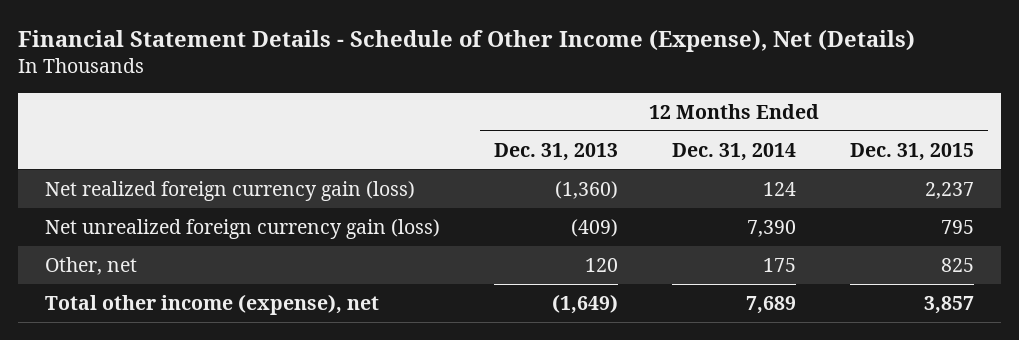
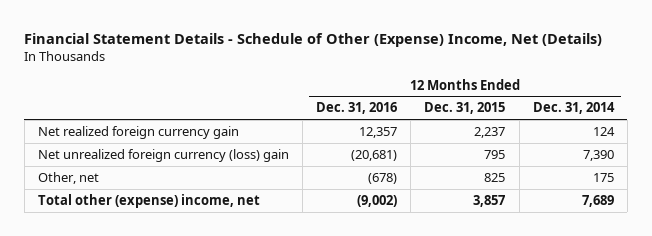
- Financial Statement Details - Schedule of Other Income (Expense), Net (Details)
+ Financial Statement Details - Schedule of Other (Expense) Income, Net (Details)
- | 12 Months Ended Dec. 31, 2013 | 12 Months Ended Dec. 31, 2014 | 12 Months Ended Dec. 31, 2015
+ | 12 Months Ended Dec. 31, 2016 | 12 Months Ended Dec. 31, 2015 | 12 Months Ended Dec. 31, 2014
- Net realized foreign currency gain (loss) | (1,360) | 124 | 2,237
- Net unrealized foreign currency gain (loss) | (409) | 7,390 | 795
+ Net realized foreign currency gain | 12,357 | 2,237 | 124
+ Net unrealized foreign currency (loss) gain | (20,681) | 795 | 7,390
- Total other income (expense), net | (1,649) | 7,689 | 3,857
+ Total other (expense) income, net | (9,002) | 3,857 | 7,689

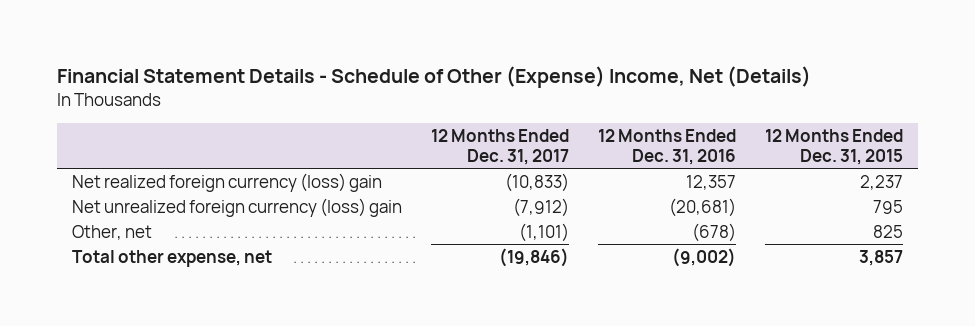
- | 12 Months Ended Dec. 31, 2016 | 12 Months Ended Dec. 31, 2015 | 12 Months Ended Dec. 31, 2014
+ | 12 Months Ended Dec. 31, 2017 | 12 Months Ended Dec. 31, 2016 | 12 Months Ended Dec. 31, 2015
- Net realized foreign currency gain | 12,357 | 2,237 | 124
+ Net realized foreign currency (loss) gain | (10,833) | 12,357 | 2,237
- Total other (expense) income, net | (9,002) | 3,857 | 7,689
+ Total other expense, net | (19,846) | (9,002) | 3,857

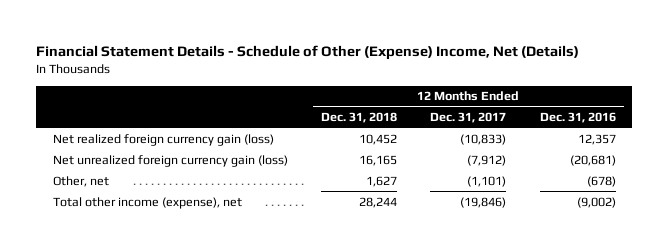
- | 12 Months Ended Dec. 31, 2017 | 12 Months Ended Dec. 31, 2016 | 12 Months Ended Dec. 31, 2015
+ | 12 Months Ended Dec. 31, 2018 | 12 Months Ended Dec. 31, 2017 | 12 Months Ended Dec. 31, 2016
- Net realized foreign currency (loss) gain | (10,833) | 12,357 | 2,237
- Net unrealized foreign currency (loss) gain | (7,912) | (20,681) | 795
+ Net realized foreign currency gain (loss) | 10,452 | (10,833) | 12,357
+ Net unrealized foreign currency gain (loss) | 16,165 | (7,912) | (20,681)
- Total other expense, net | (19,846) | (9,002) | 3,857
+ Total other income (expense), net | 28,244 | (19,846) | (9,002)

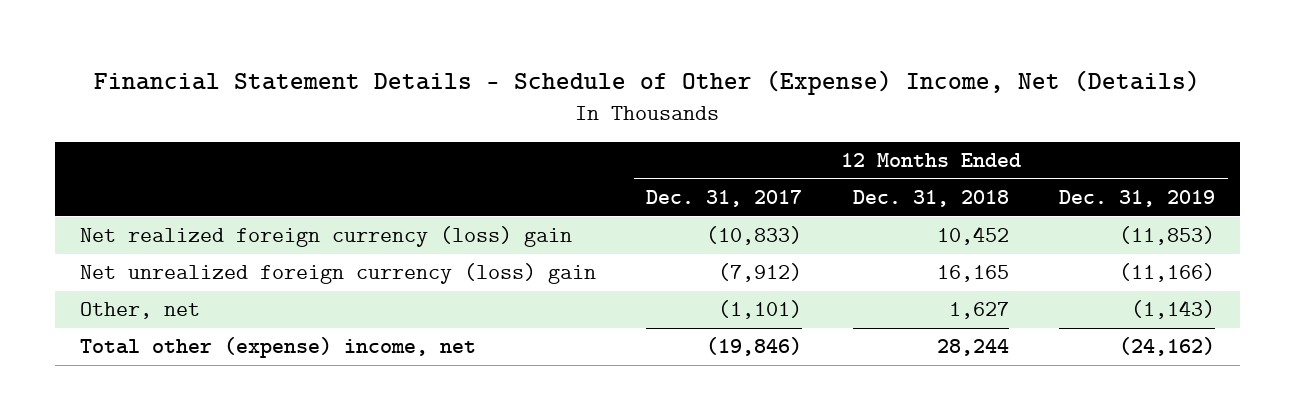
- | 12 Months Ended Dec. 31, 2018 | 12 Months Ended Dec. 31, 2017 | 12 Months Ended Dec. 31, 2016
+ | 12 Months Ended Dec. 31, 2017 | 12 Months Ended Dec. 31, 2018 | 12 Months Ended Dec. 31, 2019
- Net realized foreign currency gain (loss) | 10,452 | (10,833) | 12,357
- Net unrealized foreign currency gain (loss) | 16,165 | (7,912) | (20,681)
+ Net realized foreign currency (loss) gain | (10,833) | 10,452 | (11,853)
+ Net unrealized foreign currency (loss) gain | (7,912) | 16,165 | (11,166)
- Total other income (expense), net | 28,244 | (19,846) | (9,002)
+ Total other (expense) income, net | (19,846) | 28,244 | (24,162)

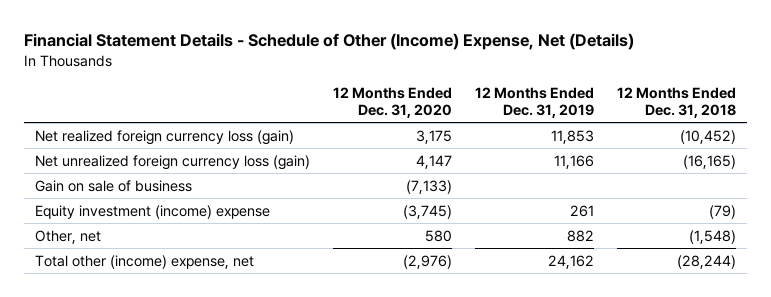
- Financial Statement Details - Schedule of Other (Expense) Income, Net (Details)
+ Financial Statement Details - Schedule of Other (Income) Expense, Net (Details)
- | 12 Months Ended Dec. 31, 2017 | 12 Months Ended Dec. 31, 2018 | 12 Months Ended Dec. 31, 2019
+ | 12 Months Ended Dec. 31, 2020 | 12 Months Ended Dec. 31, 2019 | 12 Months Ended Dec. 31, 2018
- Net realized foreign currency (loss) gain | (10,833) | 10,452 | (11,853)
- Net unrealized foreign currency (loss) gain | (7,912) | 16,165 | (11,166)
- Other, net | (1,101) | 1,627 | (1,143)
- Total other (expense) income, net | (19,846) | 28,244 | (24,162)
+ Net realized foreign currency loss (gain) | 3,175 | 11,853 | (10,452)
+ Net unrealized foreign currency loss (gain) | 4,147 | 11,166 | (16,165)
+ Gain on sale of business | (7,133) | |
+ Equity investment (income) expense | (3,745) | 261 | (79)
+ Other, net | 580 | 882 | (1,548)
+ Total other (income) expense, net | (2,976) | 24,162 | (28,244)

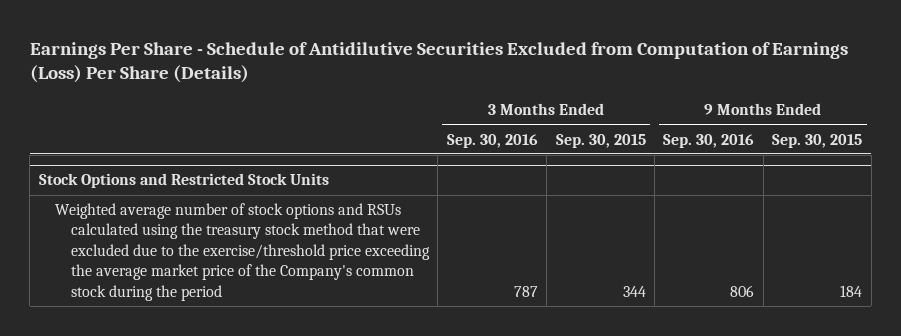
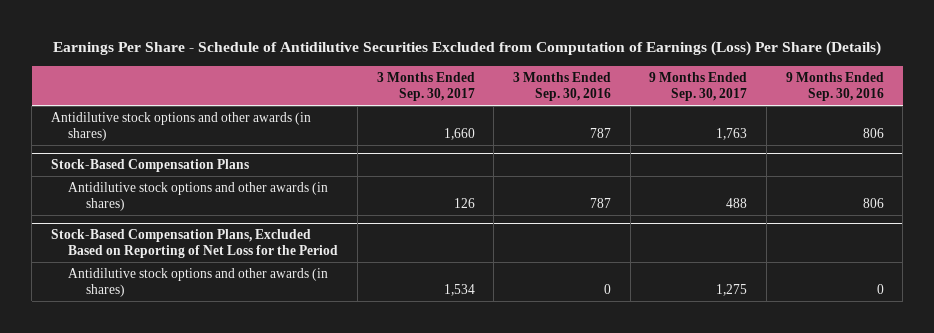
- | 3 Months Ended Sep. 30, 2016 | 3 Months Ended Sep. 30, 2015 | 9 Months Ended Sep. 30, 2016 | 9 Months Ended Sep. 30, 2015
+ | 3 Months Ended Sep. 30, 2017 | 3 Months Ended Sep. 30, 2016 | 9 Months Ended Sep. 30, 2017 | 9 Months Ended Sep. 30, 2016
- Stock Options and Restricted Stock Units
- Weighted average number of stock options and RSUs calculated using the treasury stock method that were excluded due to the exercise/threshold price exceeding the average market price of the Company's common stock during the period | 787 | 344 | 806 | 184
+ Antidilutive stock options and other awards (in shares) | 1,660 | 787 | 1,763 | 806
+ Stock-Based Compensation Plans
+ Antidilutive stock options and other awards (in shares) | 126 | 787 | 488 | 806
+ Stock-Based Compensation Plans, Excluded Based on Reporting of Net Loss for the Period
+ Antidilutive stock options and other awards (in shares) | 1,534 | 0 | 1,275 | 0

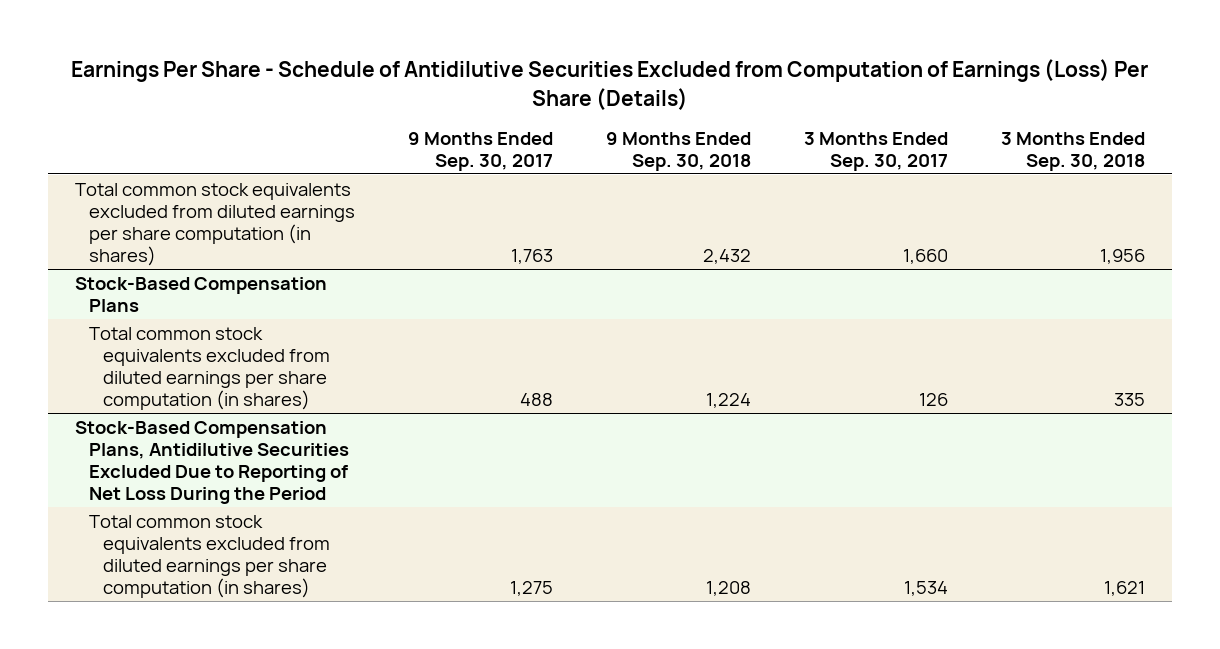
- | 3 Months Ended Sep. 30, 2017 | 3 Months Ended Sep. 30, 2016 | 9 Months Ended Sep. 30, 2017 | 9 Months Ended Sep. 30, 2016
+ | 9 Months Ended Sep. 30, 2017 | 9 Months Ended Sep. 30, 2018 | 3 Months Ended Sep. 30, 2017 | 3 Months Ended Sep. 30, 2018
- Antidilutive stock options and other awards (in shares) | 1,660 | 787 | 1,763 | 806
+ Total common stock equivalents excluded from diluted earnings per share computation (in shares) | 1,763 | 2,432 | 1,660 | 1,956
@ Stock-Based Compensation Plans
- Antidilutive stock options and other awards (in shares) | 126 | 787 | 488 | 806
- Stock-Based Compensation Plans, Excluded Based on Reporting of Net Loss for the Period
- Antidilutive stock options and other awards (in shares) | 1,534 | 0 | 1,275 | 0
@ Stock-Based Compensation Plans
+ Total common stock equivalents excluded from diluted earnings per share computation (in shares) | 488 | 1,224 | 126 | 335
+ Stock-Based Compensation Plans, Antidilutive Securities Excluded Due to Reporting of Net Loss During the Period
+ Total common stock equivalents excluded from diluted earnings per share computation (in shares) | 1,275 | 1,208 | 1,534 | 1,621

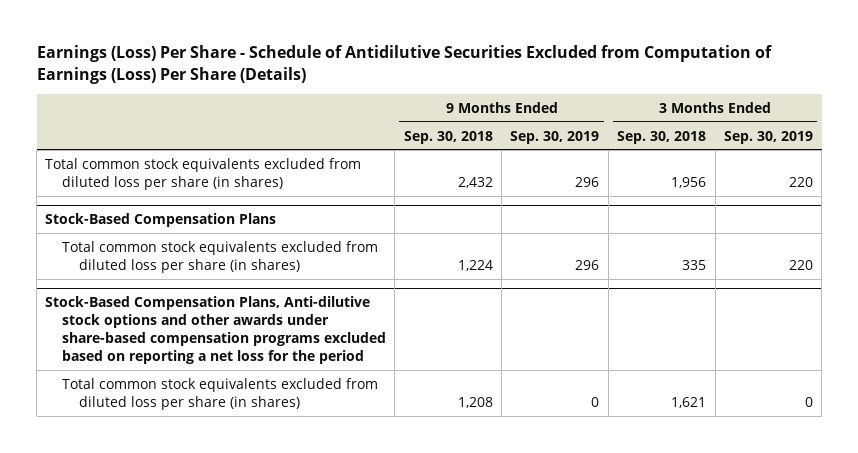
- Earnings Per Share - Schedule of Antidilutive Securities Excluded from Computation of Earnings (Loss) Per Share (Details)
+ Earnings (Loss) Per Share - Schedule of Antidilutive Securities Excluded from Computation of Earnings (Loss) Per Share (Details)
- | 9 Months Ended Sep. 30, 2017 | 9 Months Ended Sep. 30, 2018 | 3 Months Ended Sep. 30, 2017 | 3 Months Ended Sep. 30, 2018
+ | 9 Months Ended Sep. 30, 2018 | 9 Months Ended Sep. 30, 2019 | 3 Months Ended Sep. 30, 2018 | 3 Months Ended Sep. 30, 2019
- Total common stock equivalents excluded from diluted earnings per share computation (in shares) | 1,763 | 2,432 | 1,660 | 1,956
+ Total common stock equivalents excluded from diluted loss per share (in shares) | 2,432 | 296 | 1,956 | 220
@ Stock-Based Compensation Plans
- Total common stock equivalents excluded from diluted earnings per share computation (in shares) | 488 | 1,224 | 126 | 335
- Stock-Based Compensation Plans, Antidilutive Securities Excluded Due to Reporting of Net Loss During the Period
- Total common stock equivalents excluded from diluted earnings per share computation (in shares) | 1,275 | 1,208 | 1,534 | 1,621
@ Stock-Based Compensation Plans
+ Total common stock equivalents excluded from diluted loss per share (in shares) | 1,224 | 296 | 335 | 220
+ Stock-Based Compensation Plans, Anti-dilutive stock options and other awards under share-based compensation programs excluded based on reporting a net loss for the period
+ Total common stock equivalents excluded from diluted loss per share (in shares) | 1,208 | 0 | 1,621 | 0

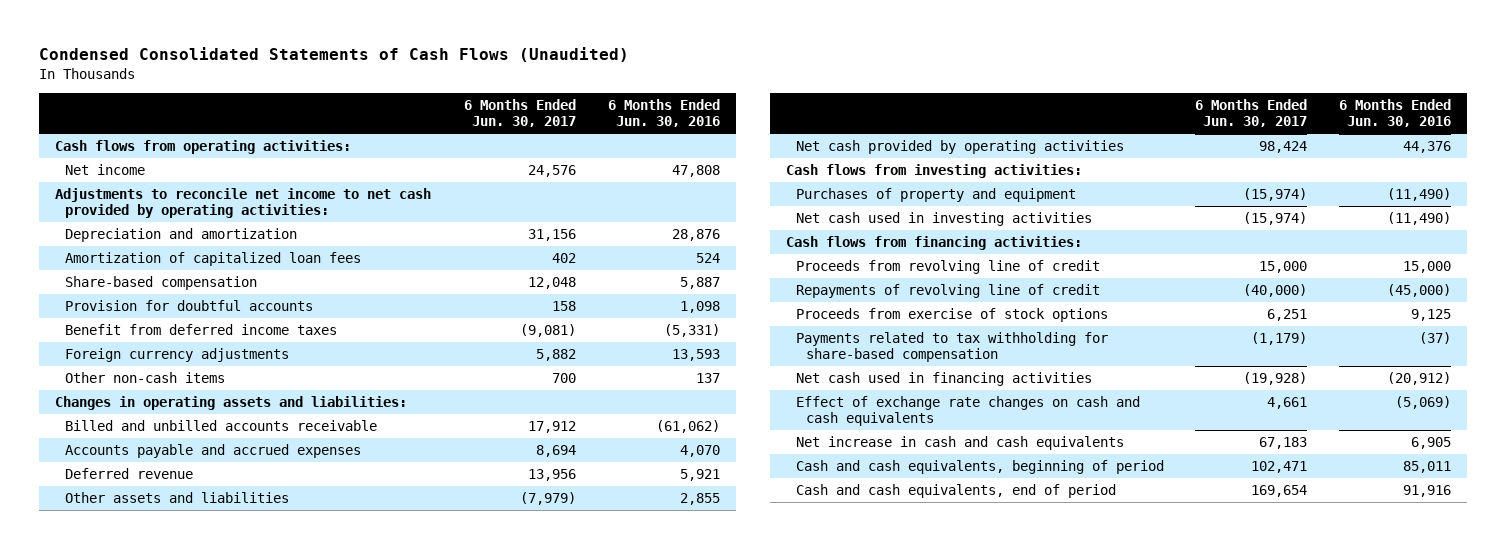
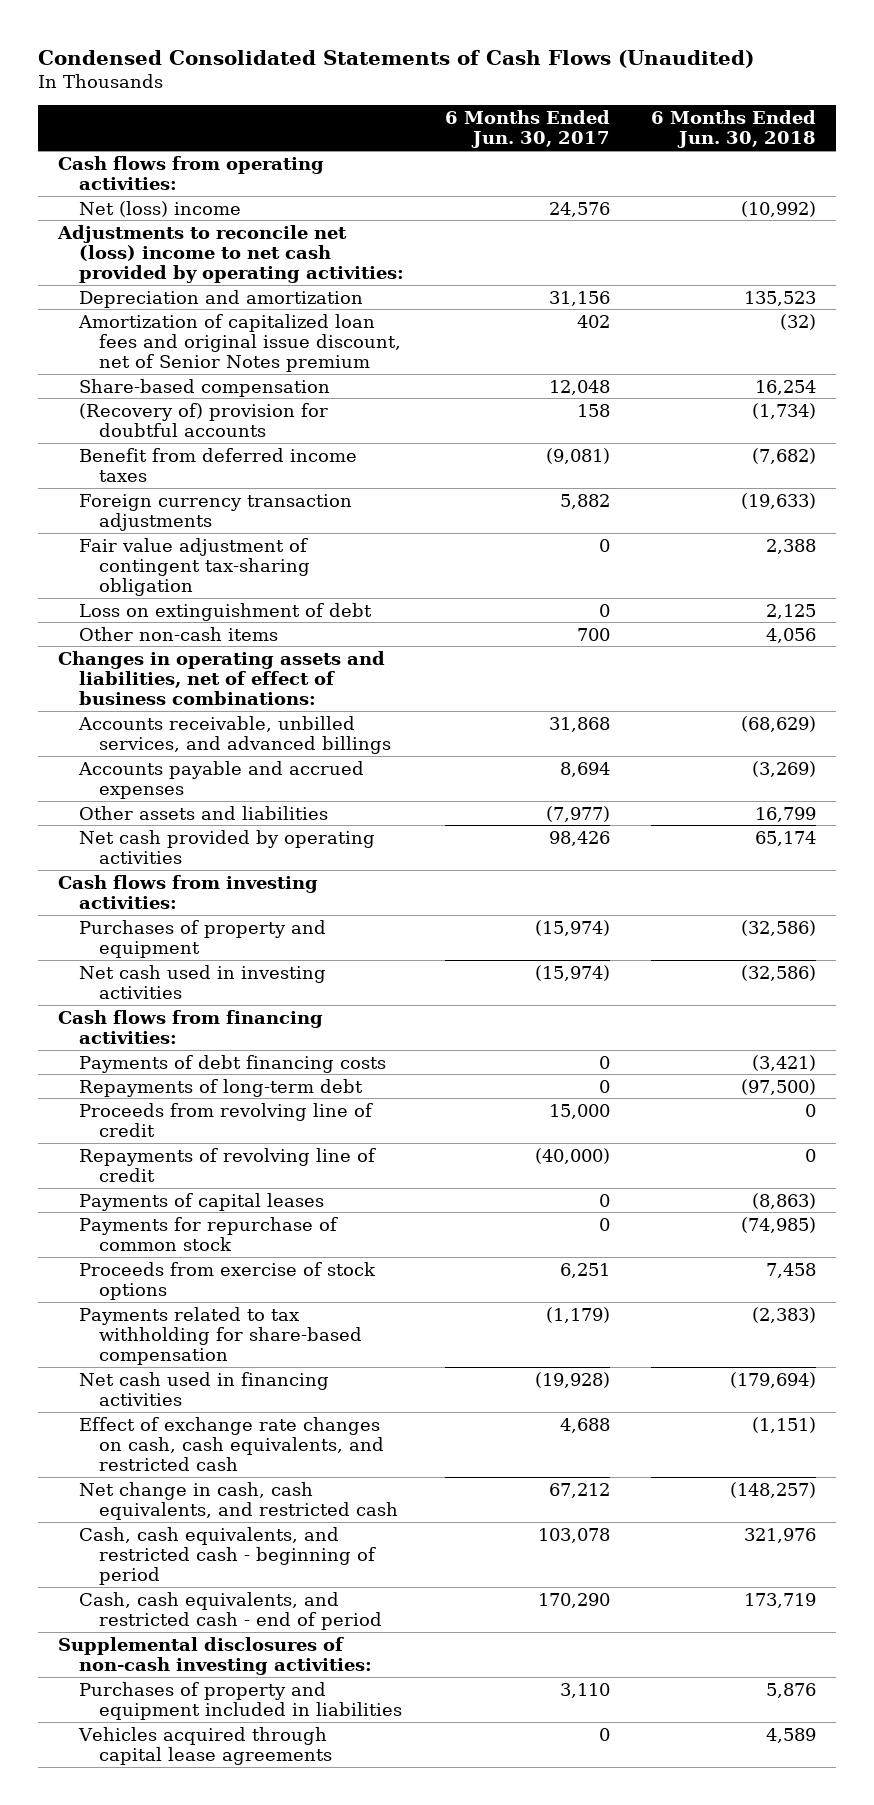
- | 6 Months Ended Jun. 30, 2017 | 6 Months Ended Jun. 30, 2016
+ | 6 Months Ended Jun. 30, 2017 | 6 Months Ended Jun. 30, 2018
- Net income | 24,576 | 47,808
- Adjustments to reconcile net income to net cash provided by operating activities:
+ Net (loss) income | 24,576 | (10,992)
+ Adjustments to reconcile net (loss) income to net cash provided by operating activities:
- Amortization of capitalized loan fees | 402 | 524
+ Amortization of capitalized loan fees and original issue discount, net of Senior Notes premium | 402 | (32)
- Provision for doubtful accounts | 158 | 1,098
+ (Recovery of) provision for doubtful accounts | 158 | (1,734)
- Foreign currency adjustments | 5,882 | 13,593
+ Foreign currency transaction adjustments | 5,882 | (19,633)
+ Fair value adjustment of contingent tax-sharing obligation | 0 | 2,388
+ Loss on extinguishment of debt | 0 | 2,125
- Changes in operating assets and liabilities:
- Billed and unbilled accounts receivable | 17,912 | (61,062)
+ Changes in operating assets and liabilities, net of effect of business combinations:
+ Accounts receivable, unbilled services, and advanced billings | 31,868 | (68,629)
- Deferred revenue | 13,956 | 5,921
- Other assets and liabilities | (7,979) | 2,855
- Net cash provided by operating activities | 98,424 | 44,376
+ Other assets and liabilities | (7,977) | 16,799
+ Net cash provided by operating activities | 98,426 | 65,174
+ Payments of debt financing costs | 0 | (3,421)
+ Repayments of long-term debt | 0 | (97,500)
+ Payments of capital leases | 0 | (8,863)
+ Payments for repurchase of common stock | 0 | (74,985)
- Effect of exchange rate changes on cash and cash equivalents | 4,661 | (5,069)
- Net increase in cash and cash equivalents | 67,183 | 6,905
- Cash and cash equivalents, beginning of period | 102,471 | 85,011
- Cash and cash equivalents, end of period | 169,654 | 91,916
+ Effect of exchange rate changes on cash, cash equivalents, and restricted cash | 4,688 | (1,151)
+ Net change in cash, cash equivalents, and restricted cash | 67,212 | (148,257)
+ Cash, cash equivalents, and restricted cash - beginning of period | 103,078 | 321,976
+ Cash, cash equivalents, and restricted cash - end of period | 170,290 | 173,719
+ Supplemental disclosures of non-cash investing activities:
+ Purchases of property and equipment included in liabilities | 3,110 | 5,876
+ Vehicles acquired through capital lease agreements | 0 | 4,589

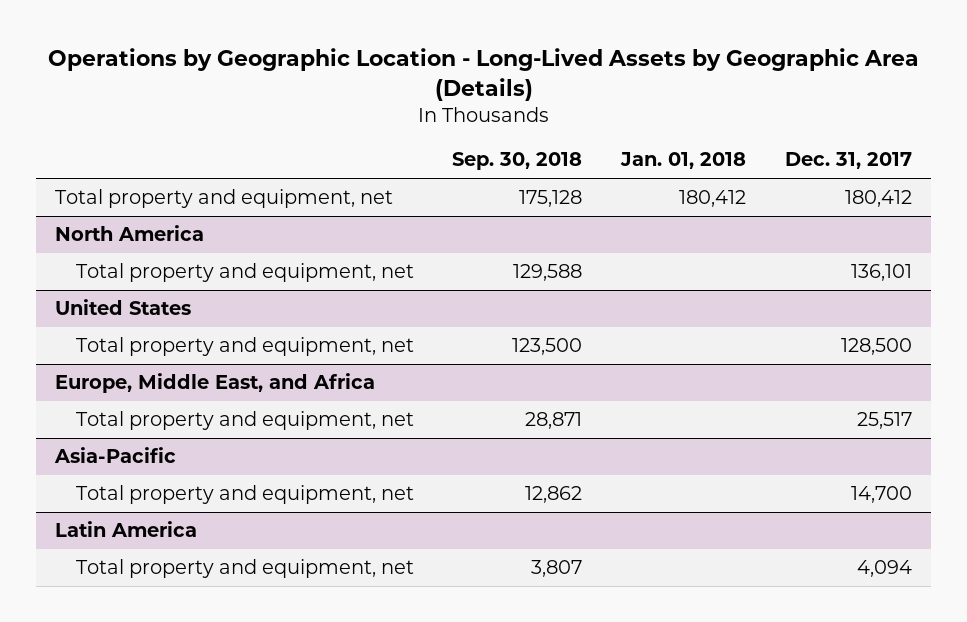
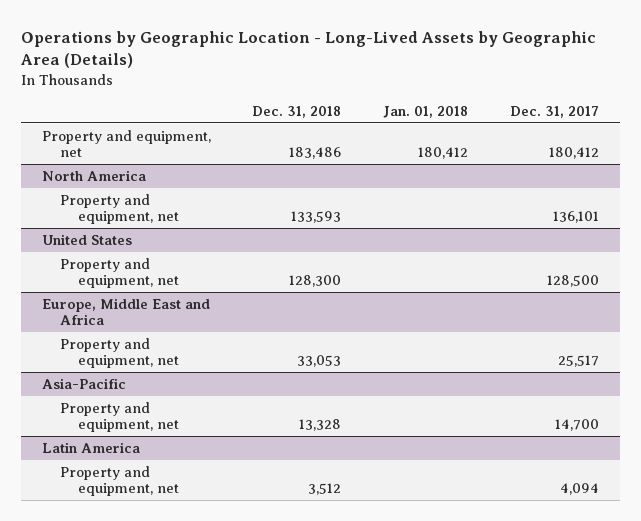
- | Sep. 30, 2018 | Jan. 01, 2018 | Dec. 31, 2017
+ | Dec. 31, 2018 | Jan. 01, 2018 | Dec. 31, 2017
- Total property and equipment, net | 175,128 | 180,412 | 180,412
+ Property and equipment, net | 183,486 | 180,412 | 180,412
@ North America
- Total property and equipment, net | 129,588 | | 136,101
+ Property and equipment, net | 133,593 | | 136,101
@ United States
- Total property and equipment, net | 123,500 | | 128,500
- Europe, Middle East, and Africa
- Total property and equipment, net | 28,871 | | 25,517
@ United States
+ Property and equipment, net | 128,300 | | 128,500
+ Europe, Middle East and Africa
+ Property and equipment, net | 33,053 | | 25,517
@ Asia-Pacific
- Total property and equipment, net | 12,862 | | 14,700
+ Property and equipment, net | 13,328 | | 14,700
@ Latin America
- Total property and equipment, net | 3,807 | | 4,094
+ Property and equipment, net | 3,512 | | 4,094

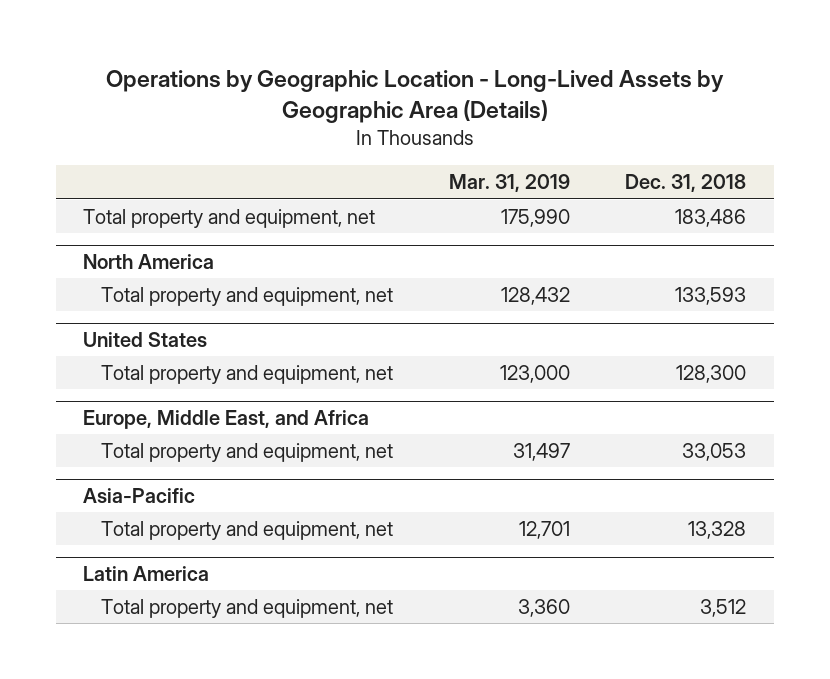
- | Dec. 31, 2018 | Jan. 01, 2018 | Dec. 31, 2017
+ | Mar. 31, 2019 | Dec. 31, 2018
- Property and equipment, net | 183,486 | 180,412 | 180,412
+ Total property and equipment, net | 175,990 | 183,486
@ North America
- Property and equipment, net | 133,593 | | 136,101
+ Total property and equipment, net | 128,432 | 133,593
@ United States
- Property and equipment, net | 128,300 | | 128,500
- Europe, Middle East and Africa
- Property and equipment, net | 33,053 | | 25,517
@ United States
+ Total property and equipment, net | 123,000 | 128,300
+ Europe, Middle East, and Africa
+ Total property and equipment, net | 31,497 | 33,053
@ Asia-Pacific
- Property and equipment, net | 13,328 | | 14,700
+ Total property and equipment, net | 12,701 | 13,328
@ Latin America
- Property and equipment, net | 3,512 | | 4,094
+ Total property and equipment, net | 3,360 | 3,512

